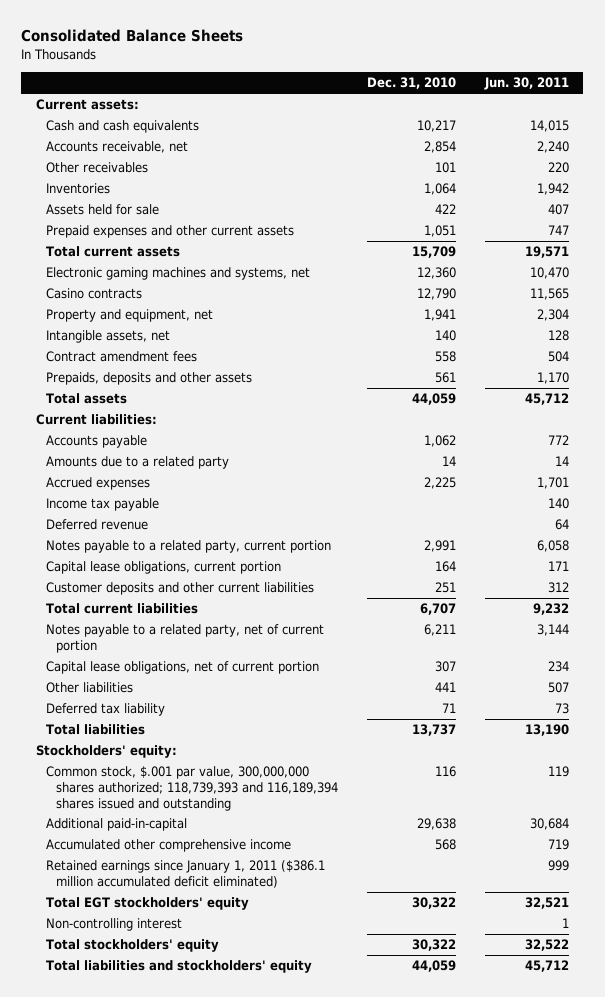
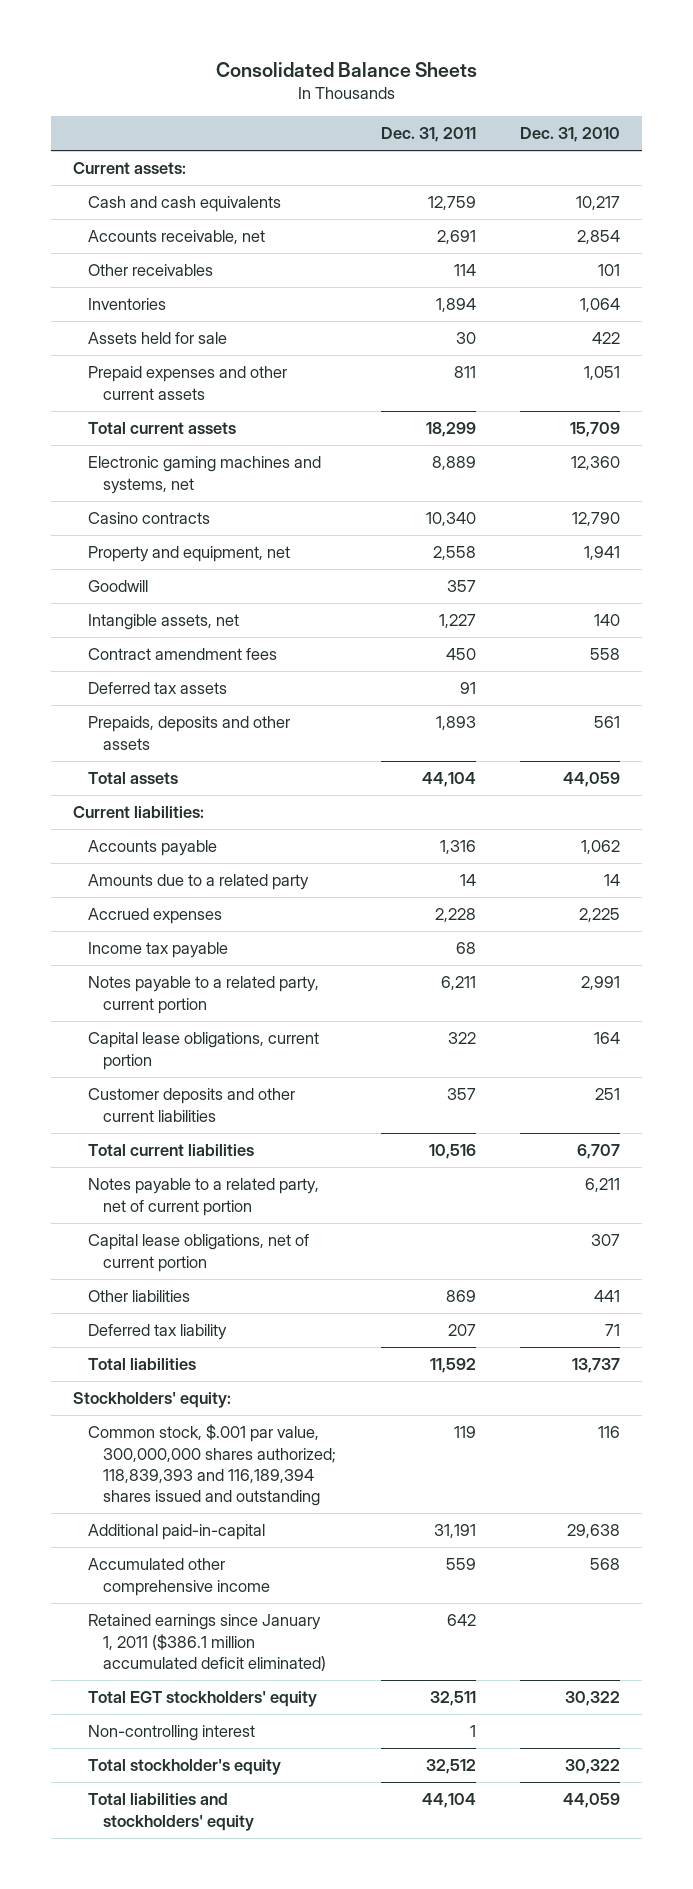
- | Dec. 31, 2010 | Jun. 30, 2011
+ | Dec. 31, 2011 | Dec. 31, 2010
+ Goodwill | 357 |
+ Deferred tax assets | 91 |
- Deferred revenue | | 64
- Common stock, $.001 par value, 300,000,000 shares authorized; 118,739,393 and 116,189,394 shares issued and outstanding | 116 | 119
+ Common stock, $.001 par value, 300,000,000 shares authorized; 118,839,393 and 116,189,394 shares issued and outstanding | 119 | 116
- Total stockholders' equity | 30,322 | 32,522
+ Total stockholder's equity | 32,512 | 30,322

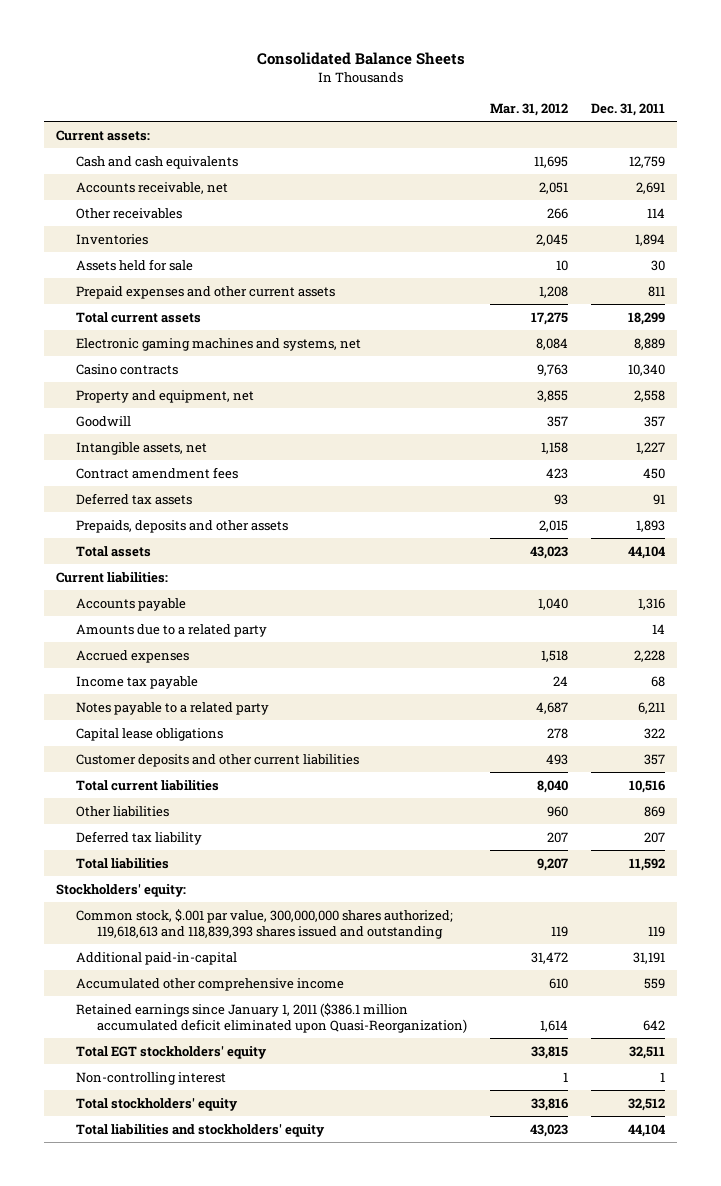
- | Dec. 31, 2011 | Dec. 31, 2010
+ | Mar. 31, 2012 | Dec. 31, 2011
- Notes payable to a related party, current portion | 6,211 | 2,991
- Capital lease obligations, current portion | 322 | 164
+ Notes payable to a related party | 4,687 | 6,211
+ Capital lease obligations | 278 | 322
- Notes payable to a related party, net of current portion | | 6,211
- Capital lease obligations, net of current portion | | 307
- Common stock, $.001 par value, 300,000,000 shares authorized; 118,839,393 and 116,189,394 shares issued and outstanding | 119 | 116
+ Common stock, $.001 par value, 300,000,000 shares authorized; 119,618,613 and 118,839,393 shares issued and outstanding | 119 | 119
- Retained earnings since January 1, 2011 ($386.1 million accumulated deficit eliminated) | 642 |
+ Retained earnings since January 1, 2011 ($386.1 million accumulated deficit eliminated upon Quasi-Reorganization) | 1,614 | 642
- Total stockholder's equity | 32,512 | 30,322
+ Total stockholders' equity | 33,816 | 32,512

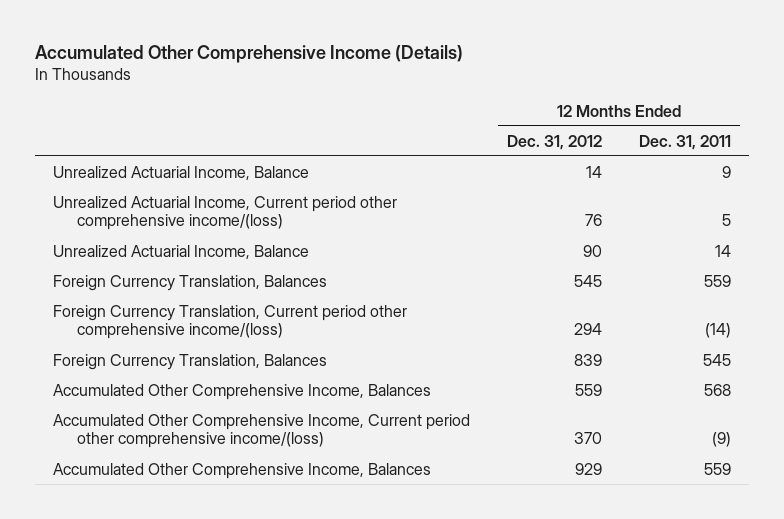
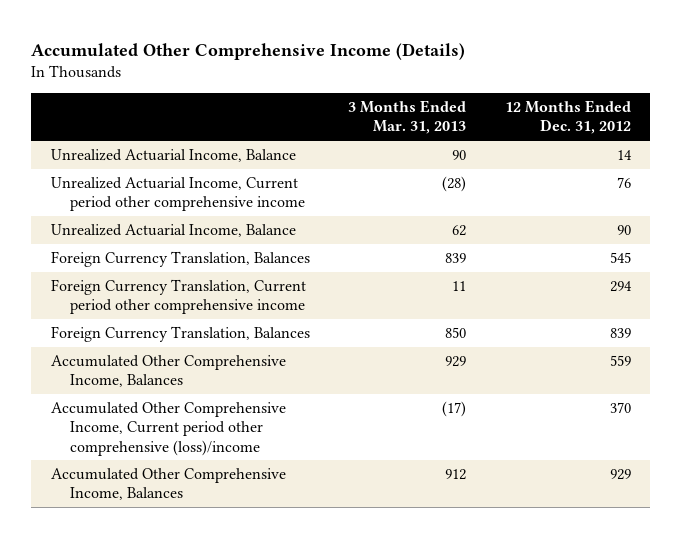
- | 12 Months Ended Dec. 31, 2012 | 12 Months Ended Dec. 31, 2011
+ | 3 Months Ended Mar. 31, 2013 | 12 Months Ended Dec. 31, 2012
- Unrealized Actuarial Income, Current period other comprehensive income/(loss) | 76 | 5
+ Unrealized Actuarial Income, Current period other comprehensive income | (28) | 76
- Foreign Currency Translation, Current period other comprehensive income/(loss) | 294 | (14)
+ Foreign Currency Translation, Current period other comprehensive income | 11 | 294
- Accumulated Other Comprehensive Income, Current period other comprehensive income/(loss) | 370 | (9)
+ Accumulated Other Comprehensive Income, Current period other comprehensive (loss)/income | (17) | 370

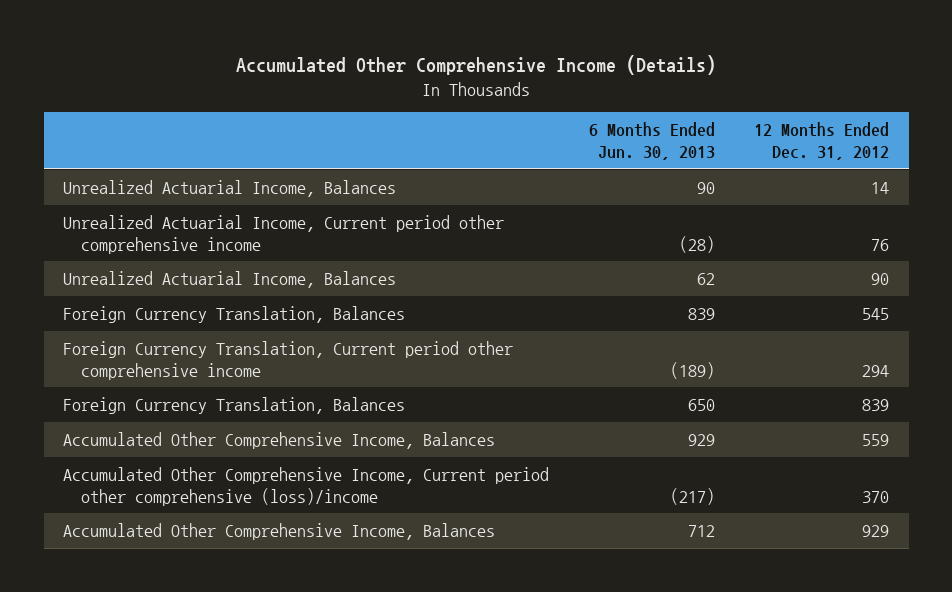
- | 3 Months Ended Mar. 31, 2013 | 12 Months Ended Dec. 31, 2012
+ | 6 Months Ended Jun. 30, 2013 | 12 Months Ended Dec. 31, 2012
- Unrealized Actuarial Income, Balance | 90 | 14
+ Unrealized Actuarial Income, Balances | 90 | 14
- Unrealized Actuarial Income, Balance | 62 | 90
+ Unrealized Actuarial Income, Balances | 62 | 90

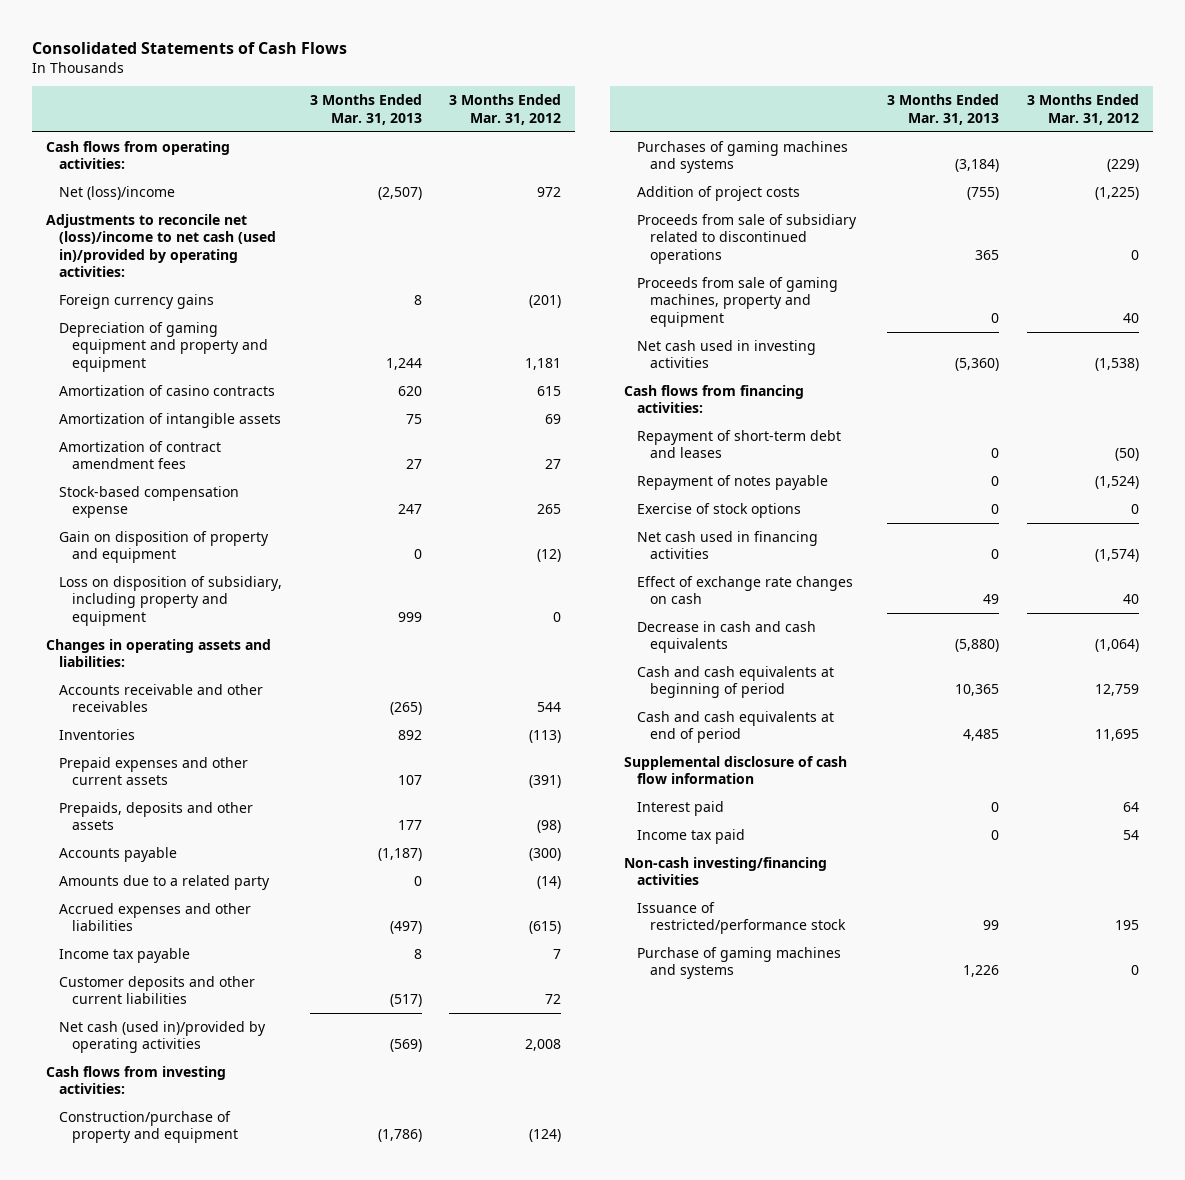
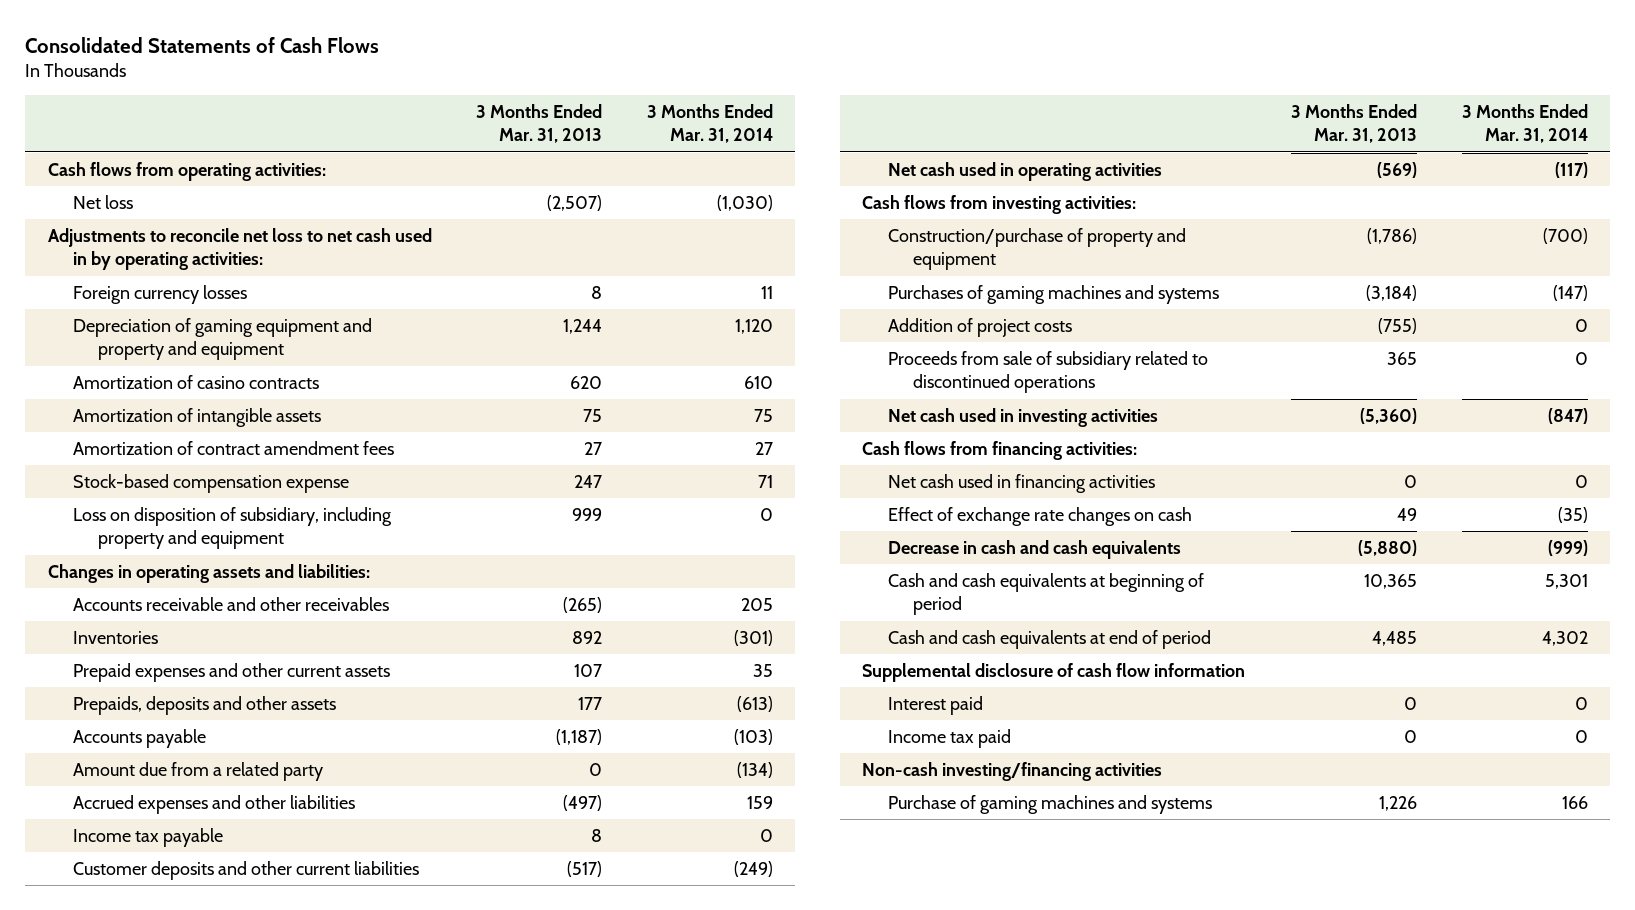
- | 3 Months Ended Mar. 31, 2013 | 3 Months Ended Mar. 31, 2012
+ | 3 Months Ended Mar. 31, 2013 | 3 Months Ended Mar. 31, 2014
- Net (loss)/income | (2,507) | 972
- Adjustments to reconcile net (loss)/income to net cash (used in)/provided by operating activities:
- Foreign currency gains | 8 | (201)
+ Net loss | (2,507) | (1,030)
+ Adjustments to reconcile net loss to net cash used in by operating activities:
+ Foreign currency losses | 8 | 11
- Gain on disposition of property and equipment | 0 | (12)
- Amounts due to a related party | 0 | (14)
+ Amount due from a related party | 0 | (134)
- Net cash (used in)/provided by operating activities | (569) | 2,008
+ Net cash used in operating activities | (569) | (117)
- Proceeds from sale of gaming machines, property and equipment | 0 | 40
- Repayment of short-term debt and leases | 0 | (50)
- Repayment of notes payable | 0 | (1,524)
- Exercise of stock options | 0 | 0
- Issuance of restricted/performance stock | 99 | 195

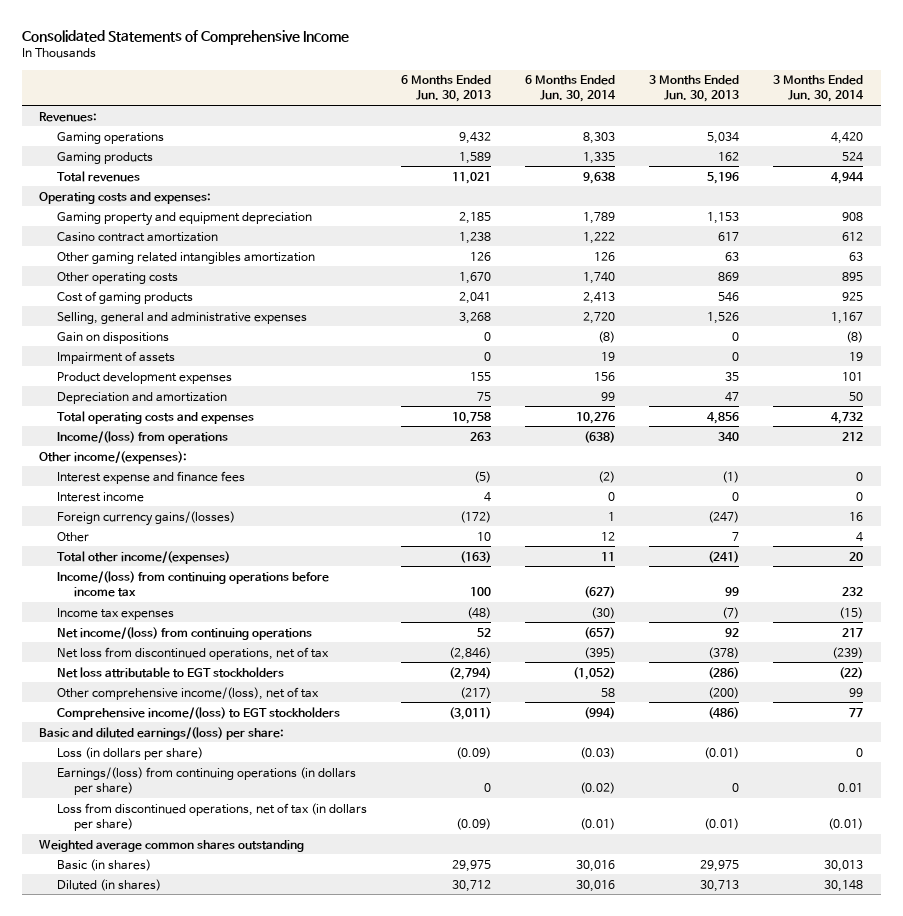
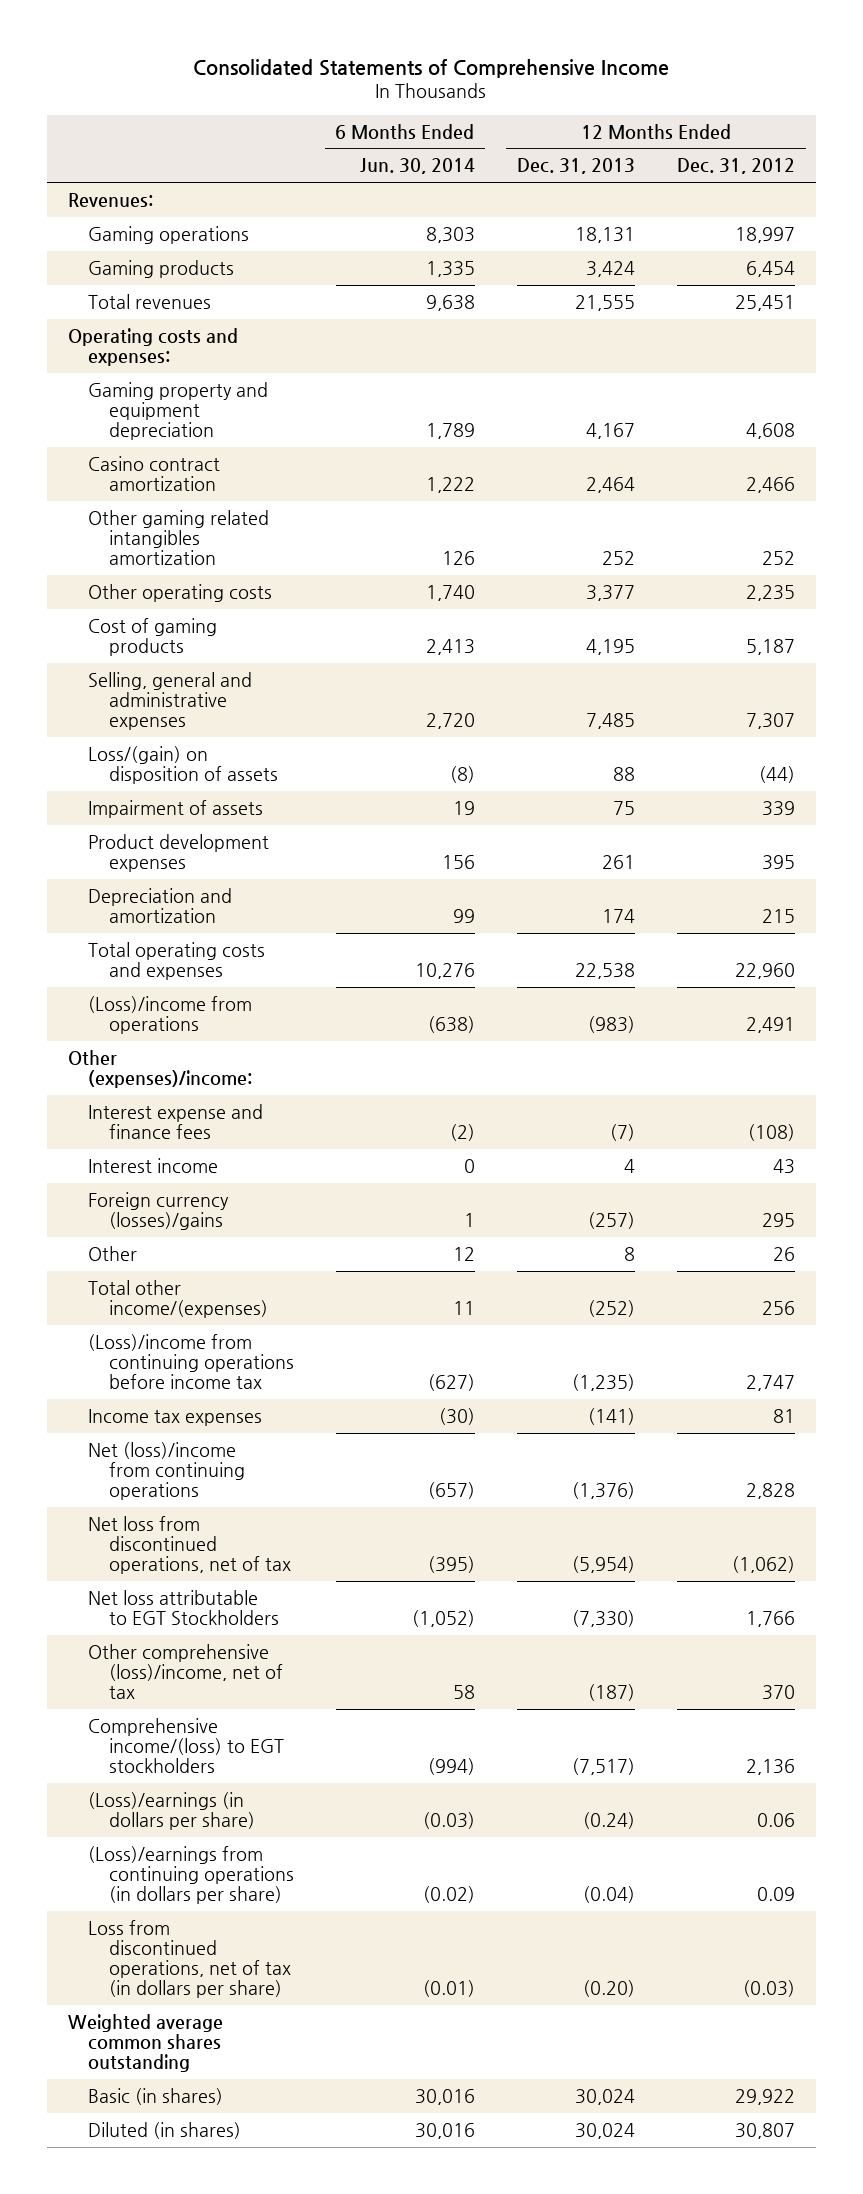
- | 6 Months Ended Jun. 30, 2013 | 6 Months Ended Jun. 30, 2014 | 3 Months Ended Jun. 30, 2013 | 3 Months Ended Jun. 30, 2014
+ | 6 Months Ended Jun. 30, 2014 | 12 Months Ended Dec. 31, 2013 | 12 Months Ended Dec. 31, 2012
- Gain on dispositions | 0 | (8) | 0 | (8)
+ Loss/(gain) on disposition of assets | (8) | 88 | (44)
- Income/(loss) from operations | 263 | (638) | 340 | 212
- Other income/(expenses):
+ (Loss)/income from operations | (638) | (983) | 2,491
+ Other (expenses)/income:
- Foreign currency gains/(losses) | (172) | 1 | (247) | 16
+ Foreign currency (losses)/gains | 1 | (257) | 295
- Income/(loss) from continuing operations before income tax | 100 | (627) | 99 | 232
+ (Loss)/income from continuing operations before income tax | (627) | (1,235) | 2,747
- Net income/(loss) from continuing operations | 52 | (657) | 92 | 217
+ Net (loss)/income from continuing operations | (657) | (1,376) | 2,828
- Net loss attributable to EGT stockholders | (2,794) | (1,052) | (286) | (22)
- Other comprehensive income/(loss), net of tax | (217) | 58 | (200) | 99
+ Net loss attributable to EGT Stockholders | (1,052) | (7,330) | 1,766
+ Other comprehensive (loss)/income, net of tax | 58 | (187) | 370
- Basic and diluted earnings/(loss) per share:
- Loss (in dollars per share) | (0.09) | (0.03) | (0.01) | 0
- Earnings/(loss) from continuing operations (in dollars per share) | 0 | (0.02) | 0 | 0.01
+ (Loss)/earnings (in dollars per share) | (0.03) | (0.24) | 0.06
+ (Loss)/earnings from continuing operations (in dollars per share) | (0.02) | (0.04) | 0.09

